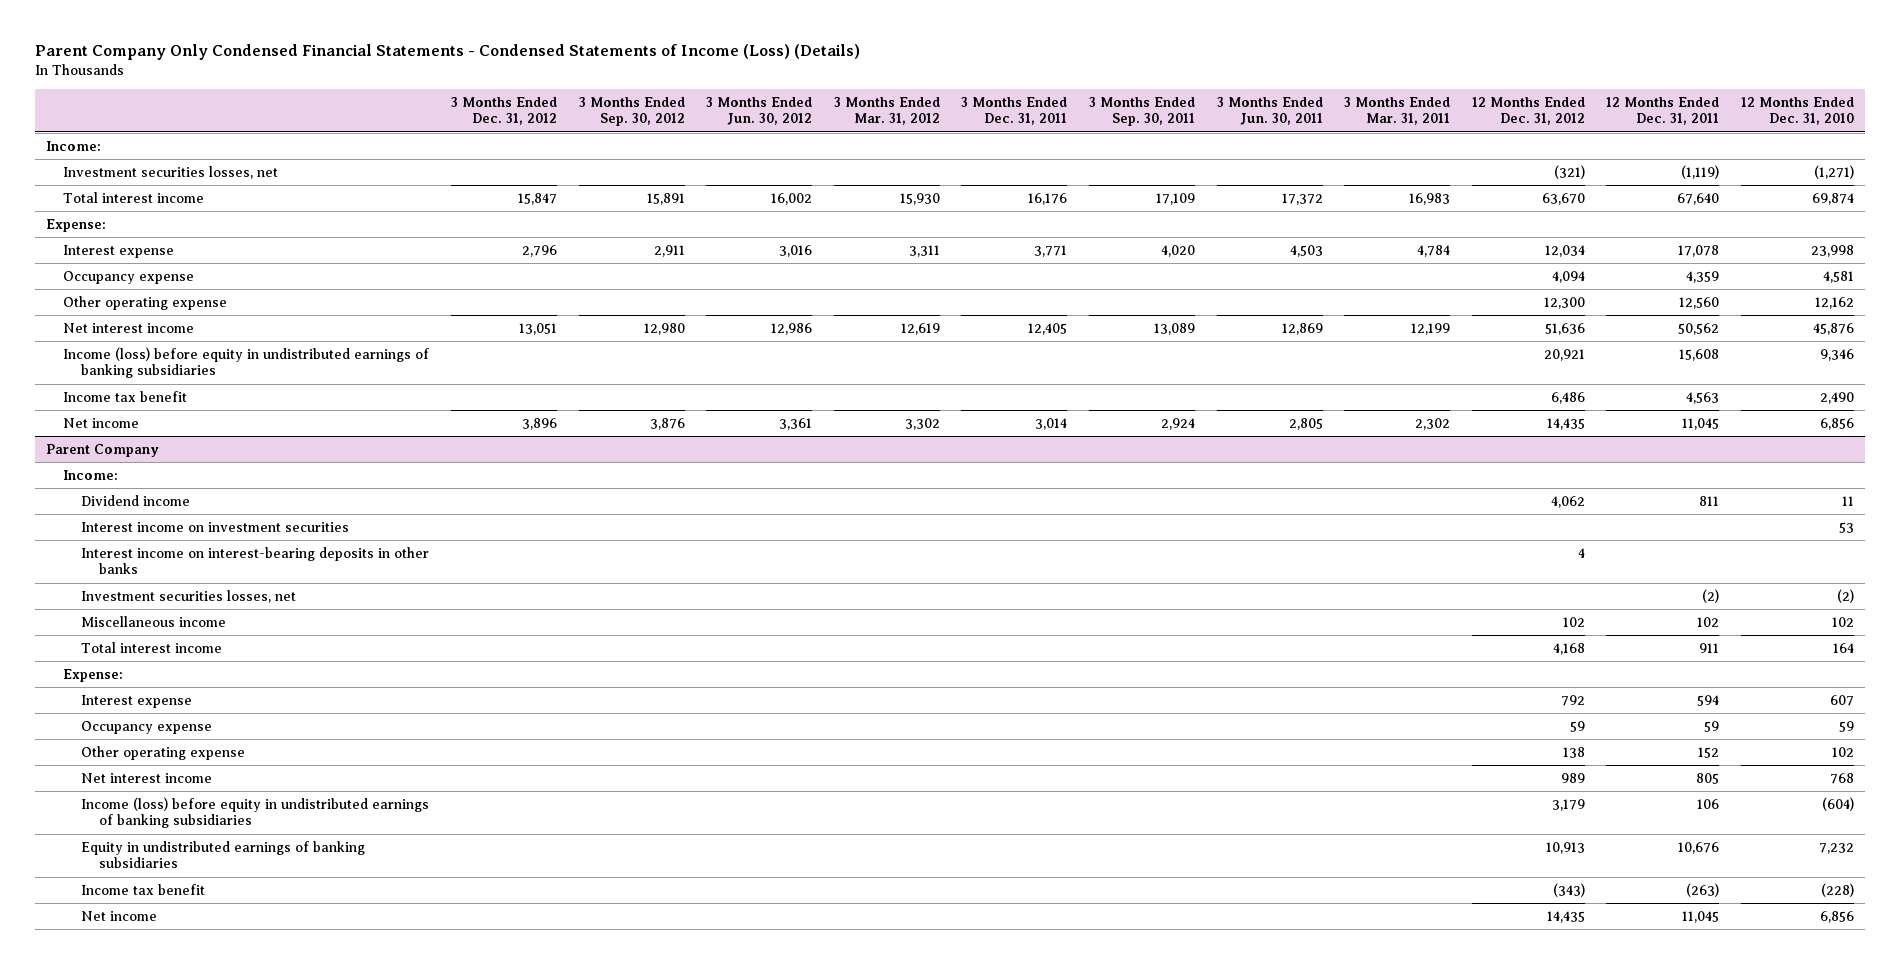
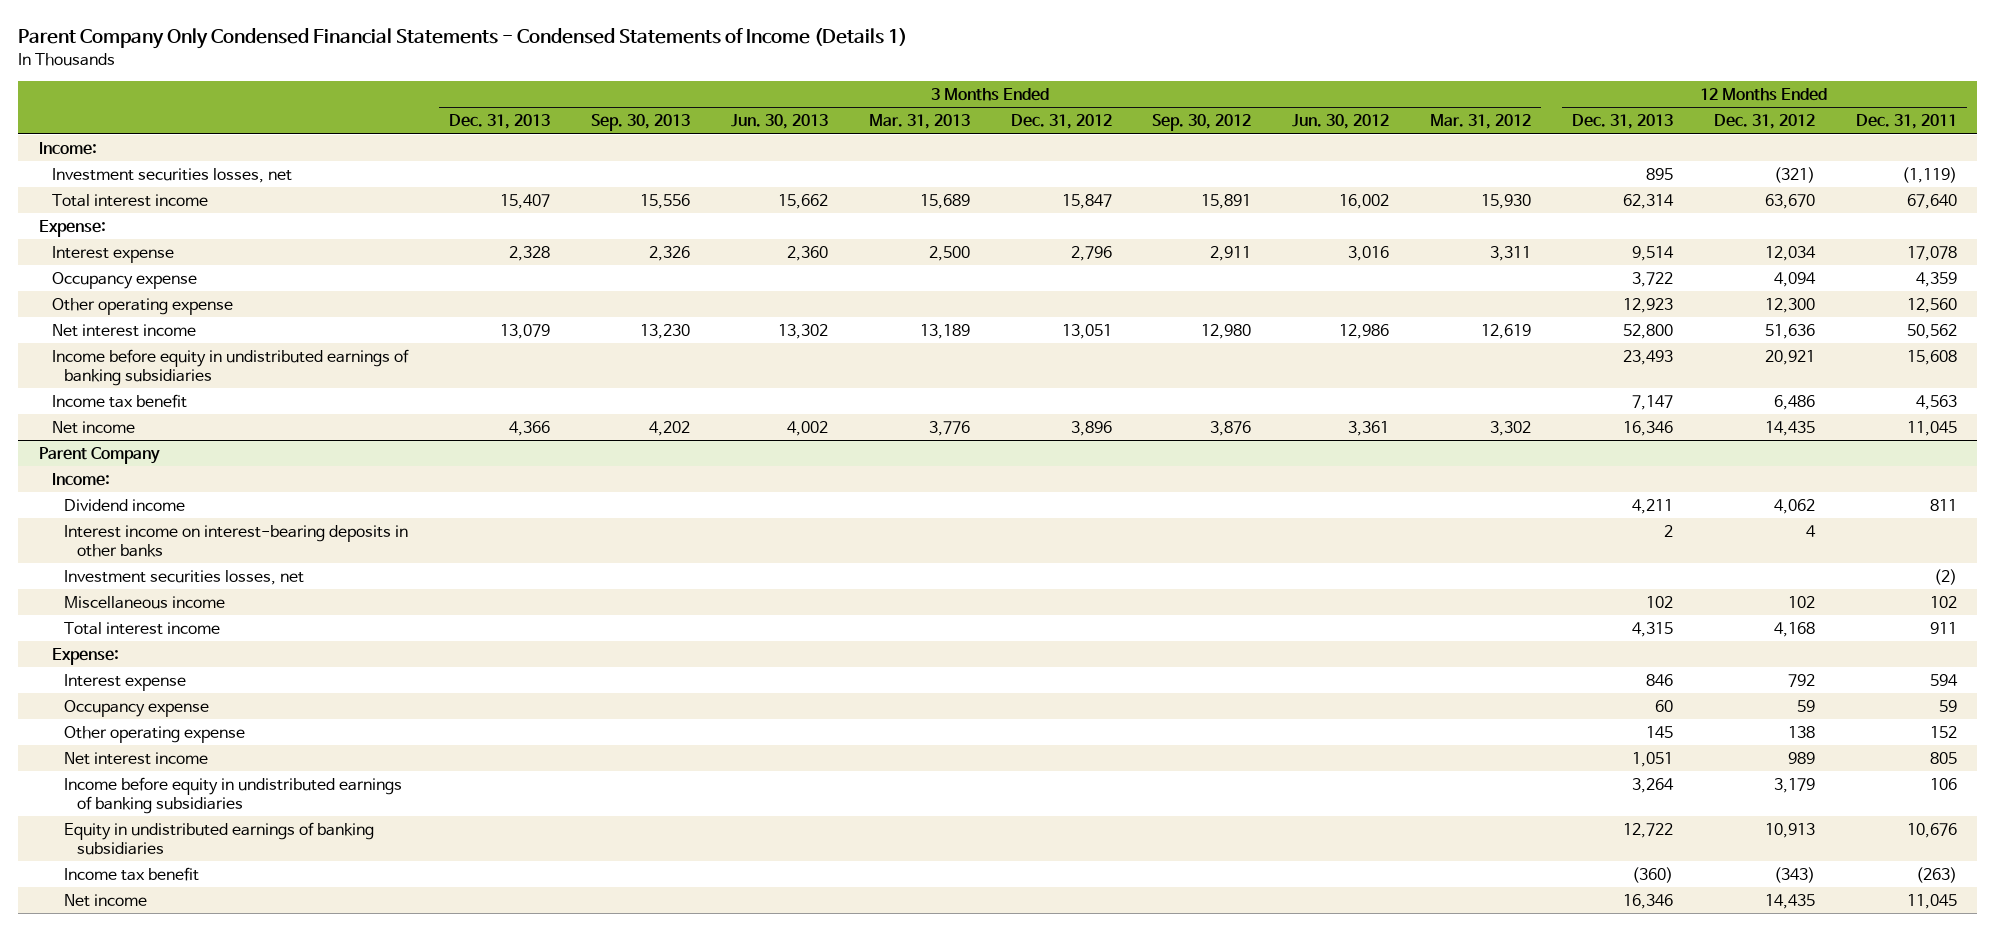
- Parent Company Only Condensed Financial Statements - Condensed Statements of Income (Loss) (Details)
+ Parent Company Only Condensed Financial Statements - Condensed Statements of Income (Details 1)
- | 3 Months Ended Dec. 31, 2012 | 3 Months Ended Sep. 30, 2012 | 3 Months Ended Jun. 30, 2012 | 3 Months Ended Mar. 31, 2012 | 3 Months Ended Dec. 31, 2011 | 3 Months Ended Sep. 30, 2011 | 3 Months Ended Jun. 30, 2011 | 3 Months Ended Mar. 31, 2011 | 12 Months Ended Dec. 31, 2012 | 12 Months Ended Dec. 31, 2011 | 12 Months Ended Dec. 31, 2010
+ | 3 Months Ended Dec. 31, 2013 | 3 Months Ended Sep. 30, 2013 | 3 Months Ended Jun. 30, 2013 | 3 Months Ended Mar. 31, 2013 | 3 Months Ended Dec. 31, 2012 | 3 Months Ended Sep. 30, 2012 | 3 Months Ended Jun. 30, 2012 | 3 Months Ended Mar. 31, 2012 | 12 Months Ended Dec. 31, 2013 | 12 Months Ended Dec. 31, 2012 | 12 Months Ended Dec. 31, 2011
- Income (loss) before equity in undistributed earnings of banking subsidiaries | | | | | | | | | 20,921 | 15,608 | 9,346
+ Income before equity in undistributed earnings of banking subsidiaries | | | | | | | | | 23,493 | 20,921 | 15,608
@ Parent Company
- Interest income on investment securities | | | | | | | | | | | 53
- Income (loss) before equity in undistributed earnings of banking subsidiaries | | | | | | | | | 3,179 | 106 | (604)
+ Income before equity in undistributed earnings of banking subsidiaries | | | | | | | | | 3,264 | 3,179 | 106

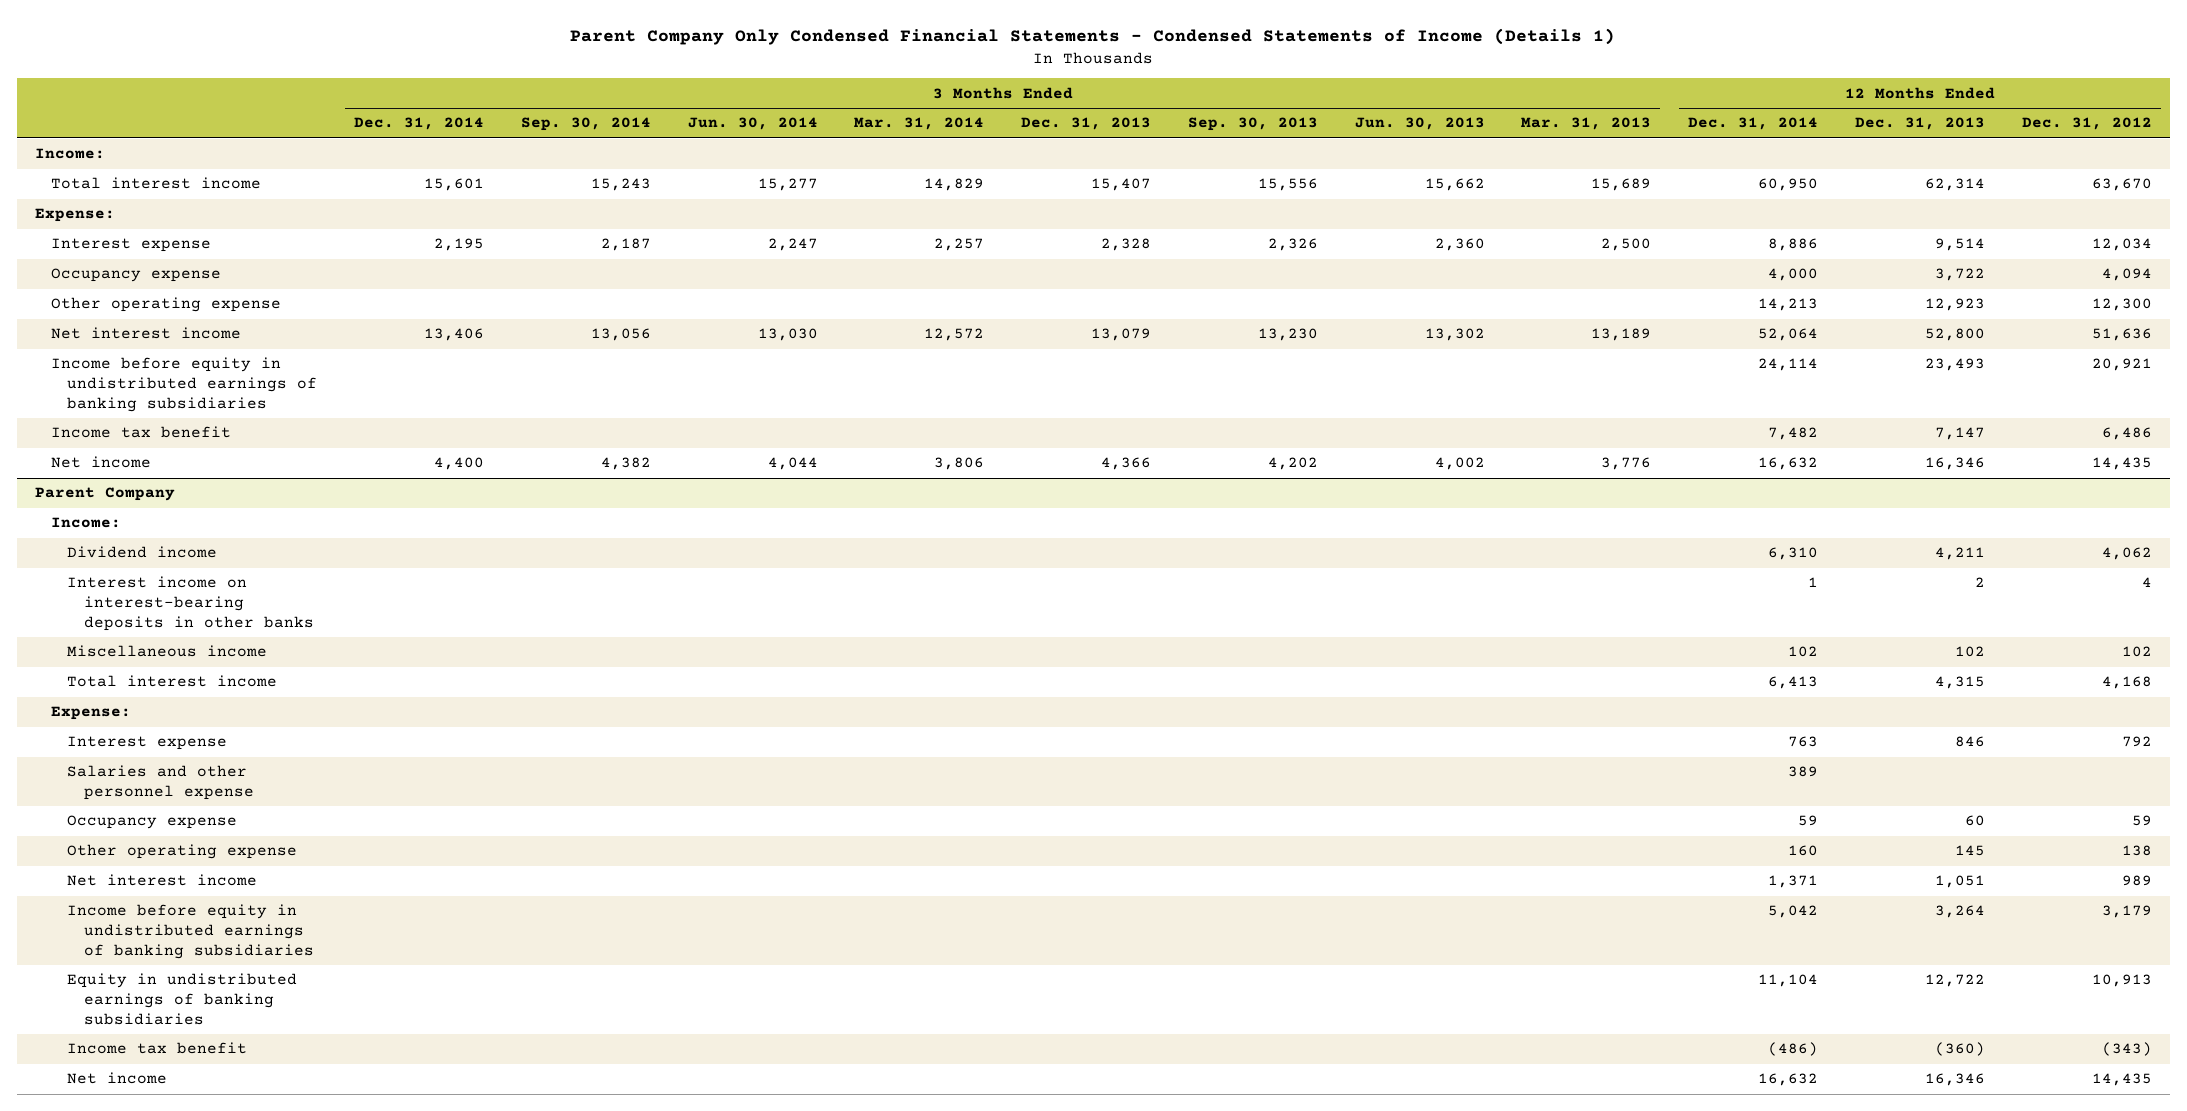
- | 3 Months Ended Dec. 31, 2013 | 3 Months Ended Sep. 30, 2013 | 3 Months Ended Jun. 30, 2013 | 3 Months Ended Mar. 31, 2013 | 3 Months Ended Dec. 31, 2012 | 3 Months Ended Sep. 30, 2012 | 3 Months Ended Jun. 30, 2012 | 3 Months Ended Mar. 31, 2012 | 12 Months Ended Dec. 31, 2013 | 12 Months Ended Dec. 31, 2012 | 12 Months Ended Dec. 31, 2011
+ | 3 Months Ended Dec. 31, 2014 | 3 Months Ended Sep. 30, 2014 | 3 Months Ended Jun. 30, 2014 | 3 Months Ended Mar. 31, 2014 | 3 Months Ended Dec. 31, 2013 | 3 Months Ended Sep. 30, 2013 | 3 Months Ended Jun. 30, 2013 | 3 Months Ended Mar. 31, 2013 | 12 Months Ended Dec. 31, 2014 | 12 Months Ended Dec. 31, 2013 | 12 Months Ended Dec. 31, 2012
- Investment securities losses, net | | | | | | | | | 895 | (321) | (1,119)
@ Parent Company
- Investment securities losses, net | | | | | | | | | | | (2)
+ Salaries and other personnel expense | | | | | | | | | 389 | |

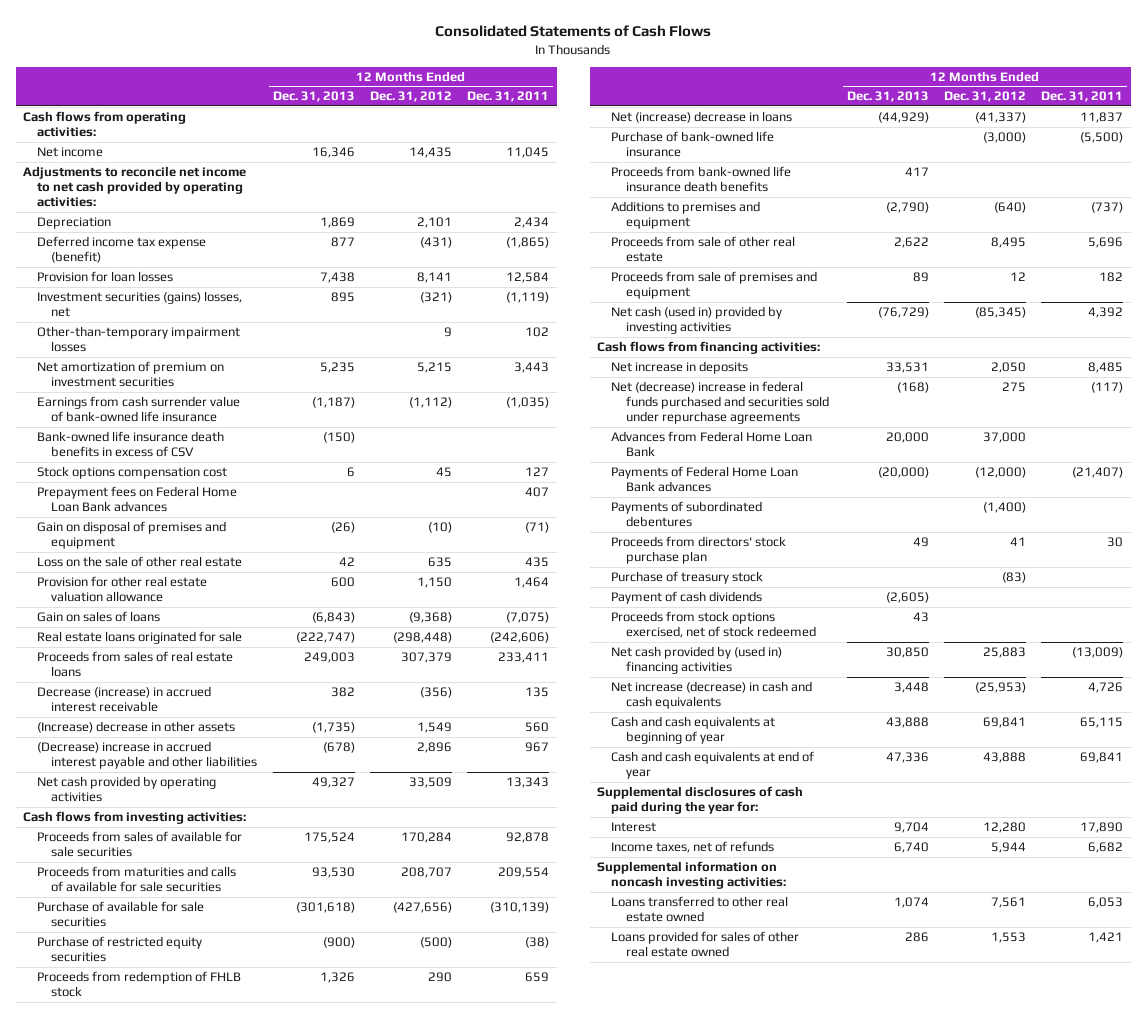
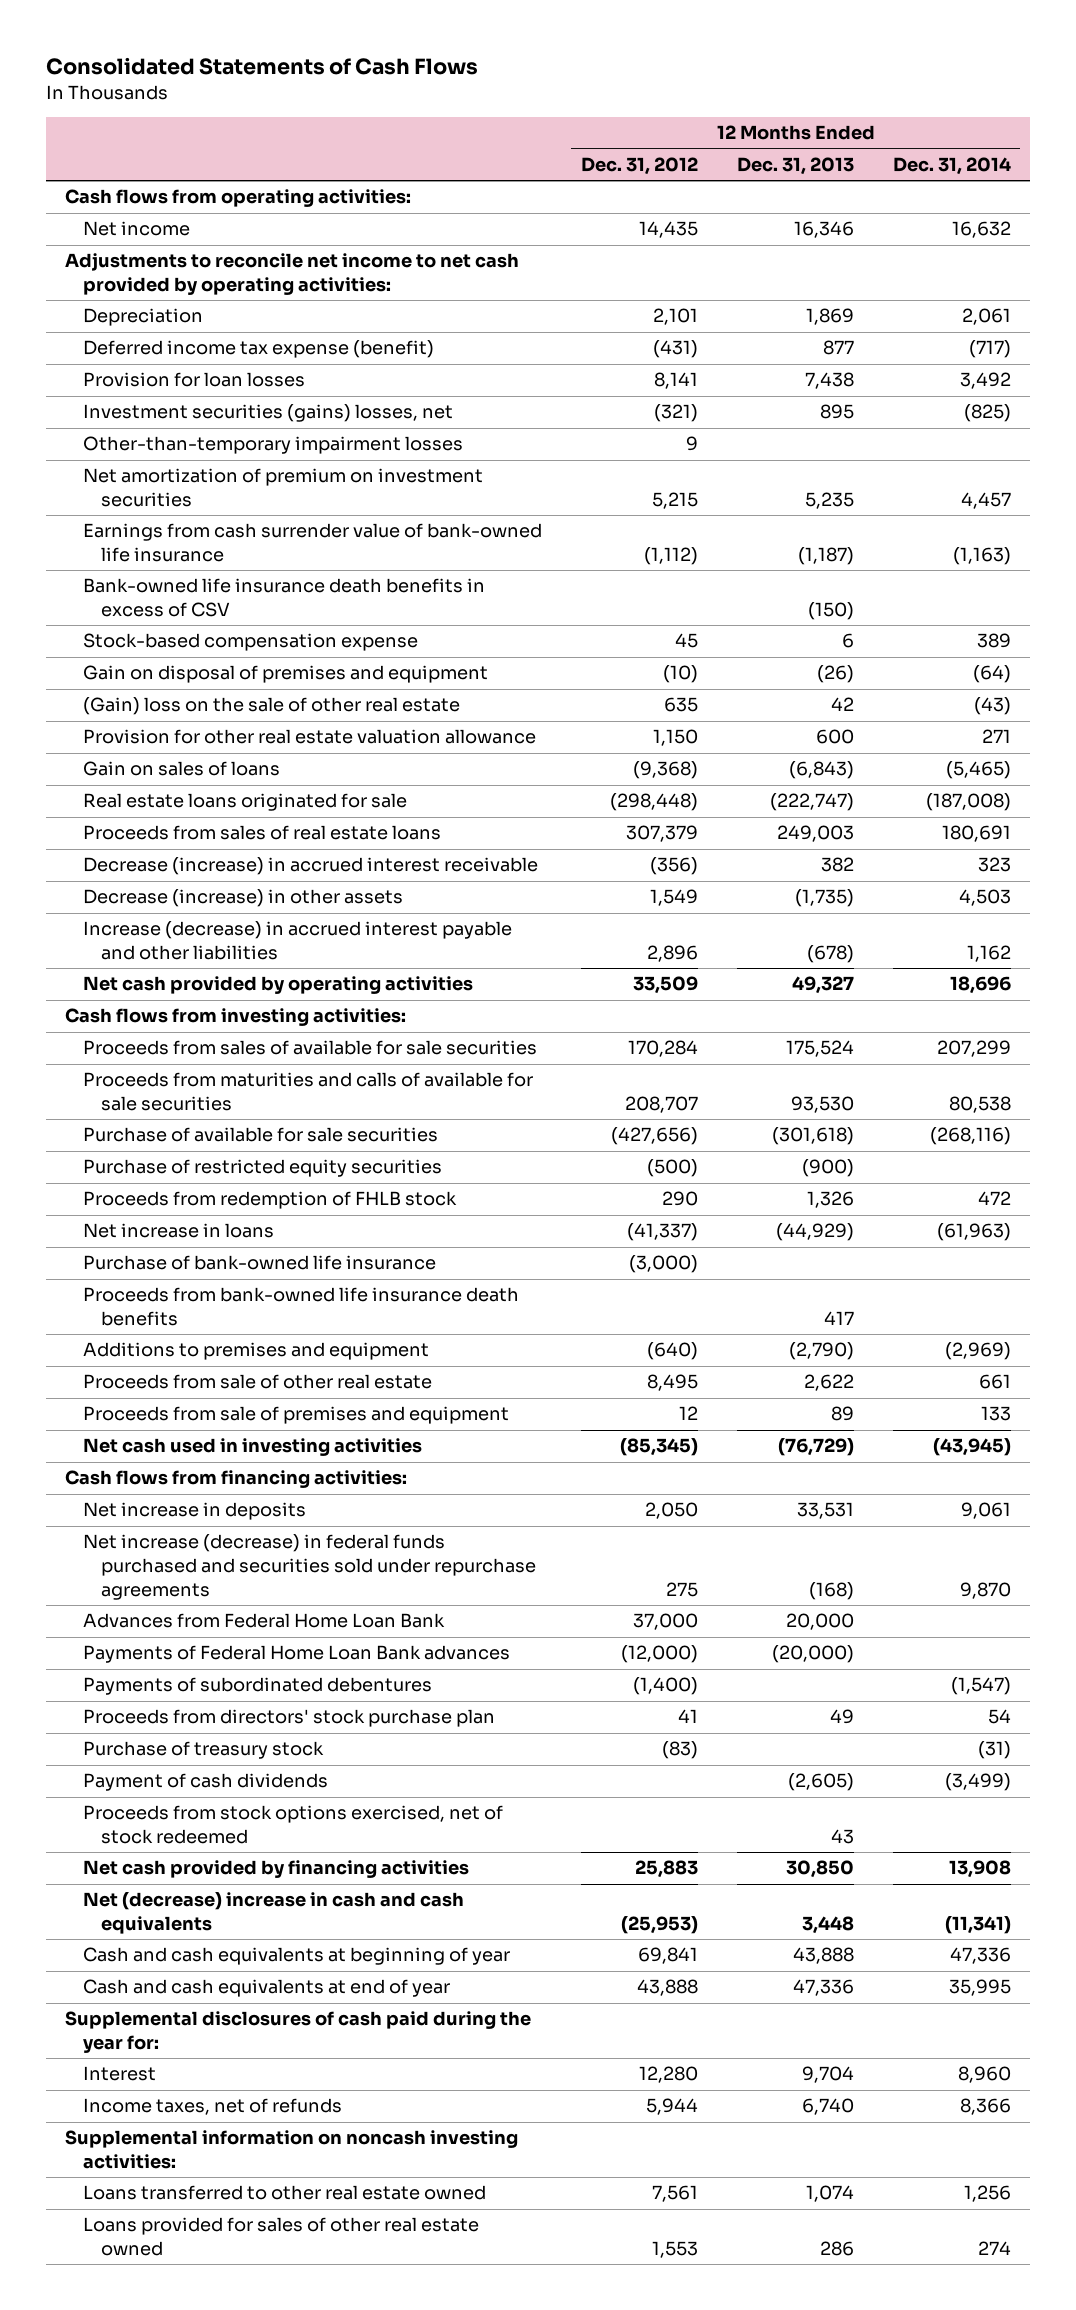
- | 12 Months Ended Dec. 31, 2013 | 12 Months Ended Dec. 31, 2012 | 12 Months Ended Dec. 31, 2011
+ | 12 Months Ended Dec. 31, 2012 | 12 Months Ended Dec. 31, 2013 | 12 Months Ended Dec. 31, 2014
- Stock options compensation cost | 6 | 45 | 127
- Prepayment fees on Federal Home Loan Bank advances | | | 407
+ Stock-based compensation expense | 45 | 6 | 389
- Loss on the sale of other real estate | 42 | 635 | 435
+ (Gain) loss on the sale of other real estate | 635 | 42 | (43)
- (Increase) decrease in other assets | (1,735) | 1,549 | 560
- (Decrease) increase in accrued interest payable and other liabilities | (678) | 2,896 | 967
+ Decrease (increase) in other assets | 1,549 | (1,735) | 4,503
+ Increase (decrease) in accrued interest payable and other liabilities | 2,896 | (678) | 1,162
- Net (increase) decrease in loans | (44,929) | (41,337) | 11,837
+ Net increase in loans | (41,337) | (44,929) | (61,963)
- Net cash (used in) provided by investing activities | (76,729) | (85,345) | 4,392
+ Net cash used in investing activities | (85,345) | (76,729) | (43,945)
- Net (decrease) increase in federal funds purchased and securities sold under repurchase agreements | (168) | 275 | (117)
+ Net increase (decrease) in federal funds purchased and securities sold under repurchase agreements | 275 | (168) | 9,870
- Net cash provided by (used in) financing activities | 30,850 | 25,883 | (13,009)
- Net increase (decrease) in cash and cash equivalents | 3,448 | (25,953) | 4,726
+ Net cash provided by financing activities | 25,883 | 30,850 | 13,908
+ Net (decrease) increase in cash and cash equivalents | (25,953) | 3,448 | (11,341)

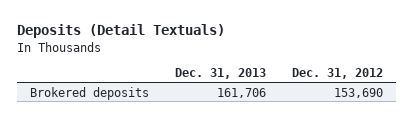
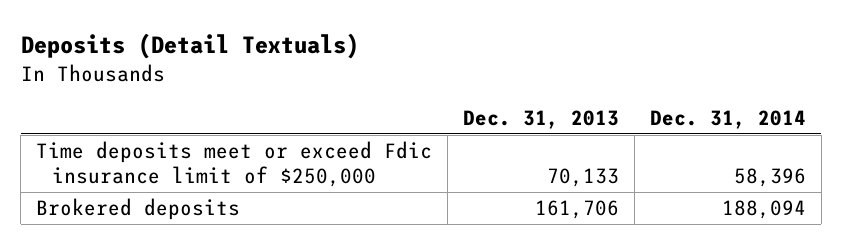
- | Dec. 31, 2013 | Dec. 31, 2012
+ | Dec. 31, 2013 | Dec. 31, 2014
+ Time deposits meet or exceed Fdic insurance limit of $250,000 | 70,133 | 58,396

